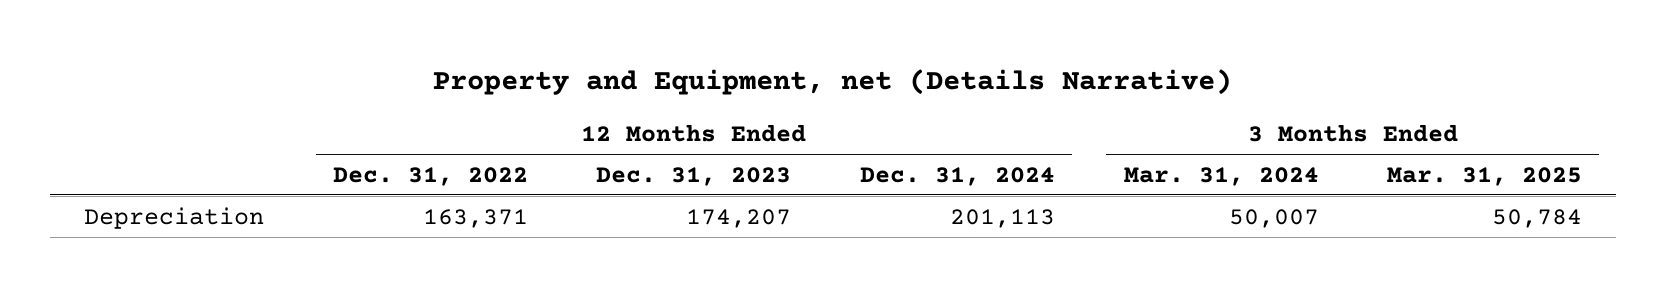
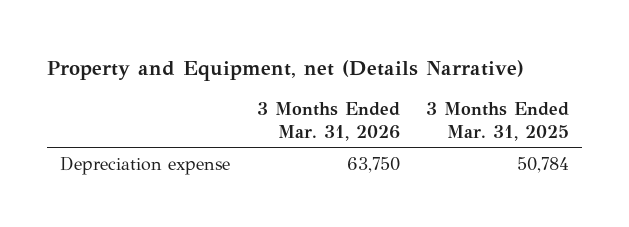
- | 12 Months Ended Dec. 31, 2022 | 12 Months Ended Dec. 31, 2023 | 12 Months Ended Dec. 31, 2024 | 3 Months Ended Mar. 31, 2024 | 3 Months Ended Mar. 31, 2025
+ | 3 Months Ended Mar. 31, 2026 | 3 Months Ended Mar. 31, 2025
- Depreciation | 163,371 | 174,207 | 201,113 | 50,007 | 50,784
+ Depreciation expense | 63,750 | 50,784

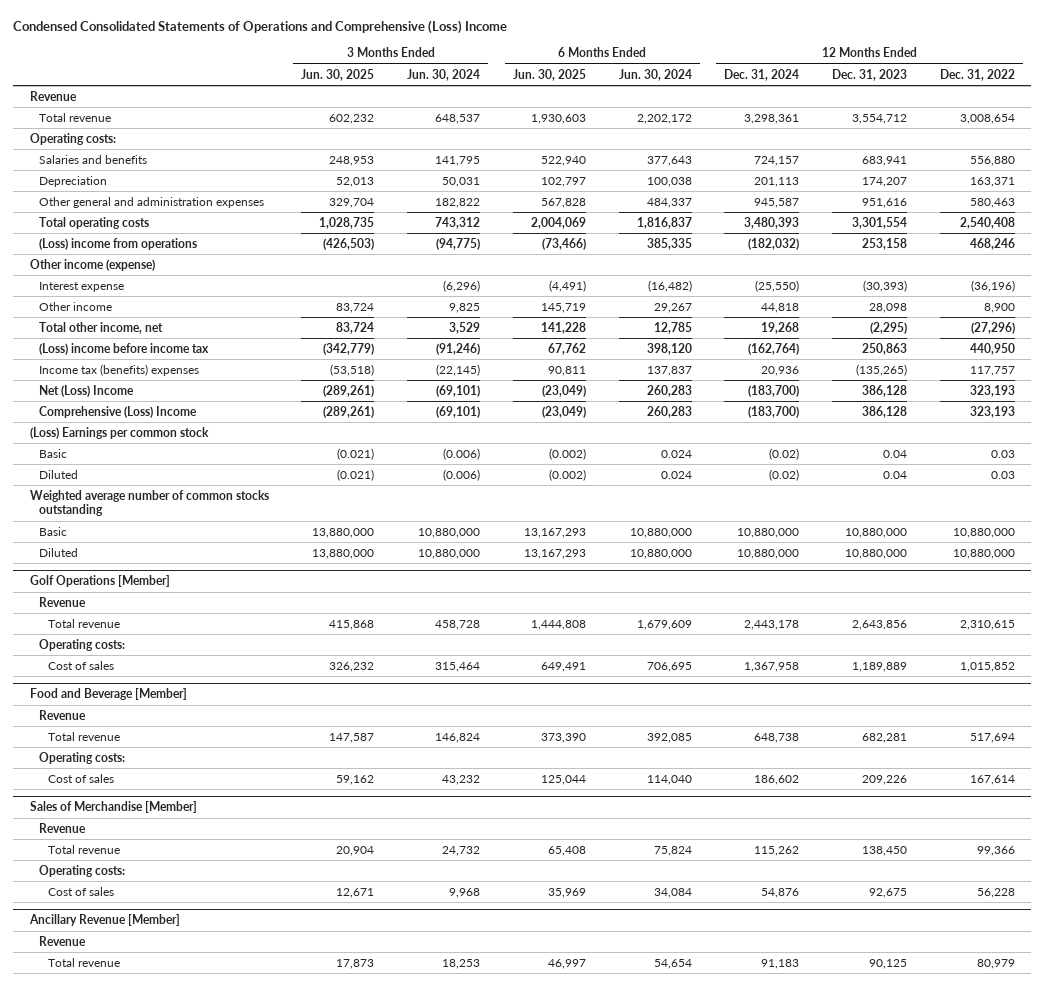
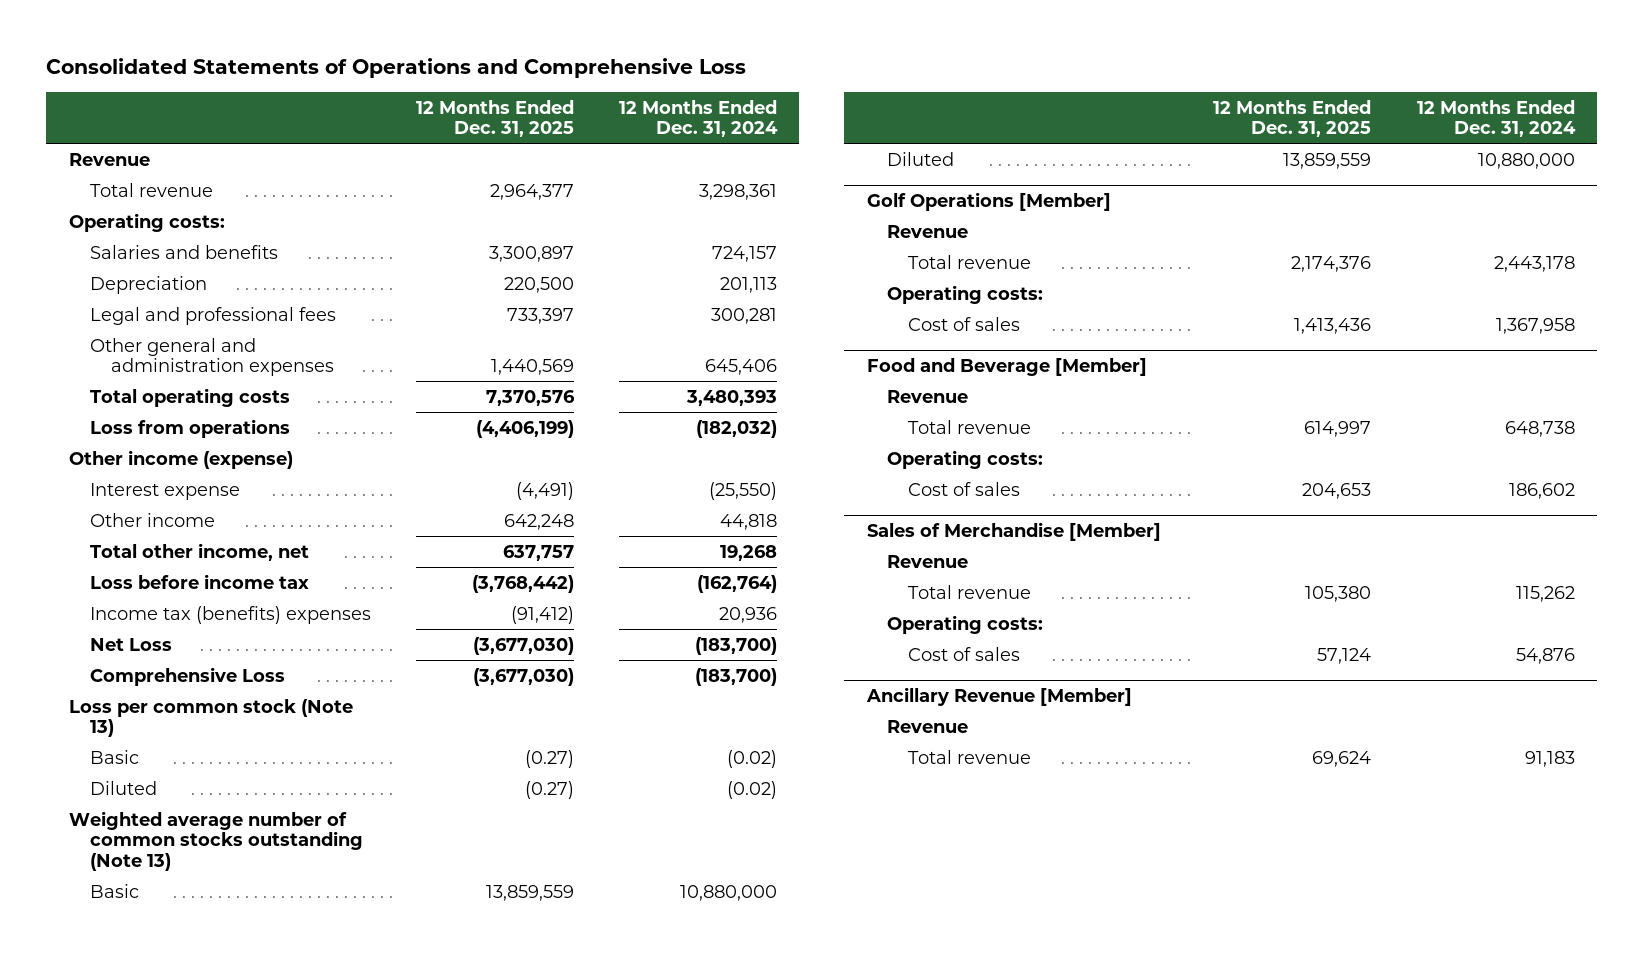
- Condensed Consolidated Statements of Operations and Comprehensive (Loss) Income
+ Consolidated Statements of Operations and Comprehensive Loss
- | 3 Months Ended Jun. 30, 2025 | 3 Months Ended Jun. 30, 2024 | 6 Months Ended Jun. 30, 2025 | 6 Months Ended Jun. 30, 2024 | 12 Months Ended Dec. 31, 2024 | 12 Months Ended Dec. 31, 2023 | 12 Months Ended Dec. 31, 2022
+ | 12 Months Ended Dec. 31, 2025 | 12 Months Ended Dec. 31, 2024
- Other general and administration expenses | 329,704 | 182,822 | 567,828 | 484,337 | 945,587 | 951,616 | 580,463
+ Legal and professional fees | 733,397 | 300,281
+ Other general and administration expenses | 1,440,569 | 645,406
- (Loss) income from operations | (426,503) | (94,775) | (73,466) | 385,335 | (182,032) | 253,158 | 468,246
+ Loss from operations | (4,406,199) | (182,032)
- (Loss) income before income tax | (342,779) | (91,246) | 67,762 | 398,120 | (162,764) | 250,863 | 440,950
+ Loss before income tax | (3,768,442) | (162,764)
- Net (Loss) Income | (289,261) | (69,101) | (23,049) | 260,283 | (183,700) | 386,128 | 323,193
- Comprehensive (Loss) Income | (289,261) | (69,101) | (23,049) | 260,283 | (183,700) | 386,128 | 323,193
- (Loss) Earnings per common stock
+ Net Loss | (3,677,030) | (183,700)
+ Comprehensive Loss | (3,677,030) | (183,700)
+ Loss per common stock (Note 13)
- Weighted average number of common stocks outstanding
+ Weighted average number of common stocks outstanding (Note 13)

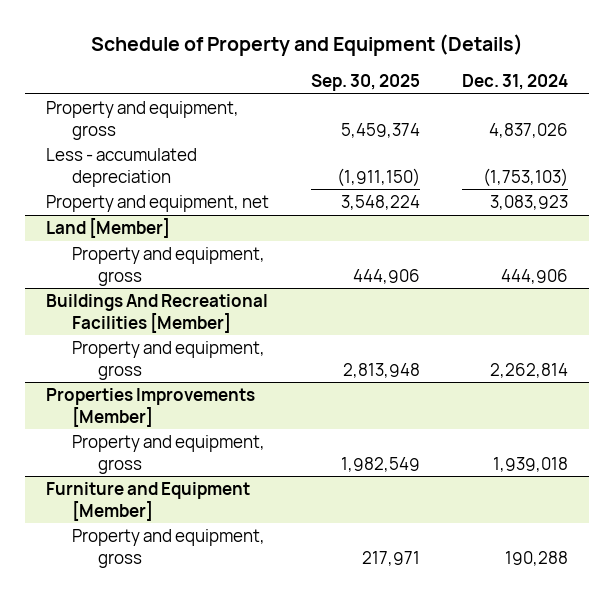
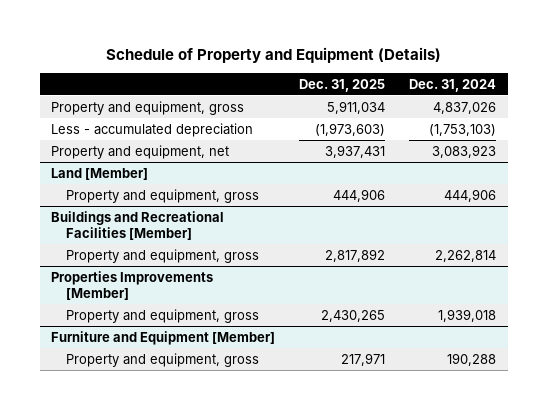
- | Sep. 30, 2025 | Dec. 31, 2024
+ | Dec. 31, 2025 | Dec. 31, 2024
- Buildings And Recreational Facilities [Member]
+ Buildings and Recreational Facilities [Member]

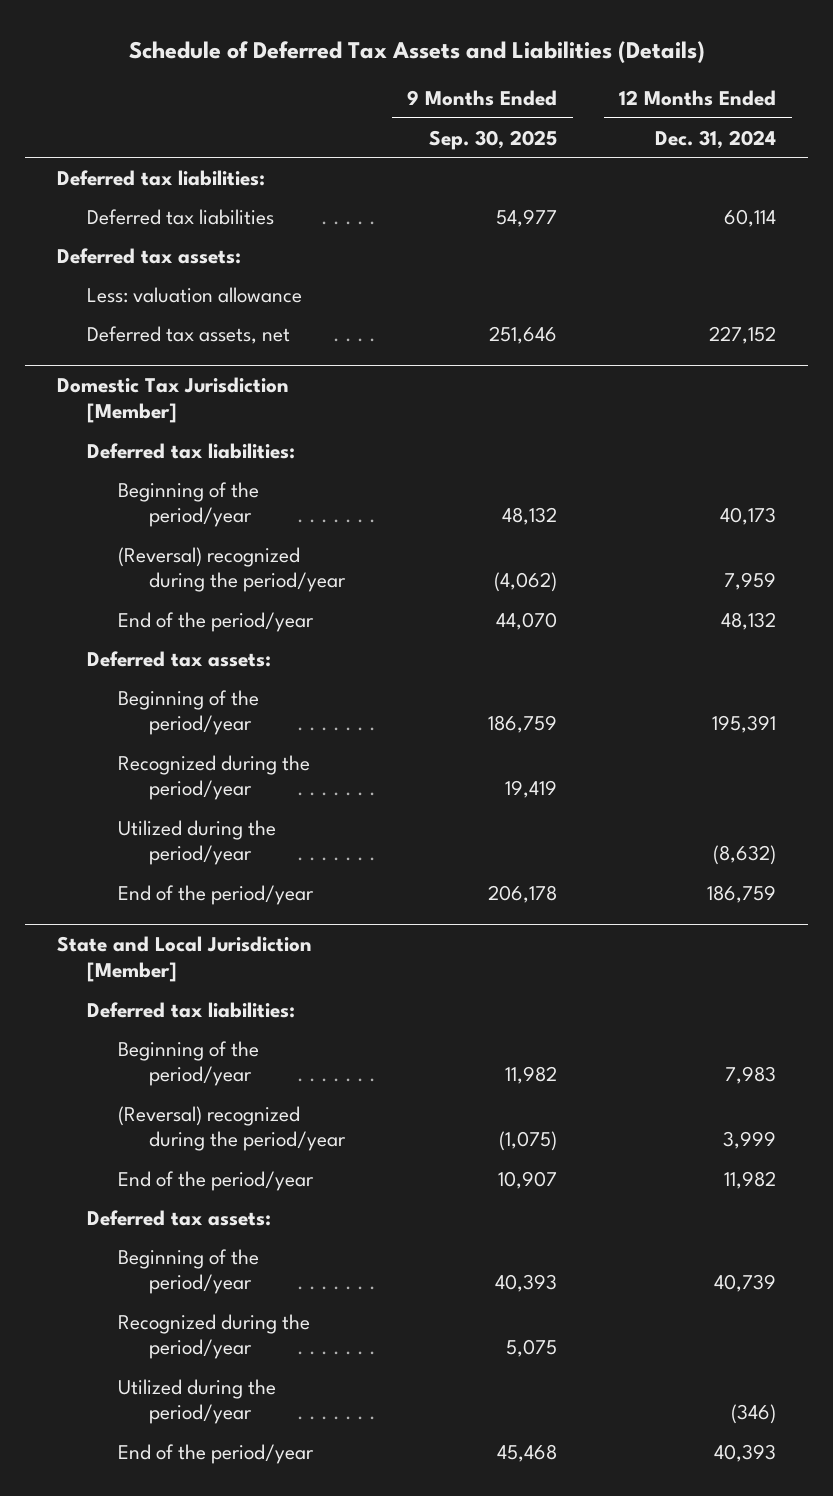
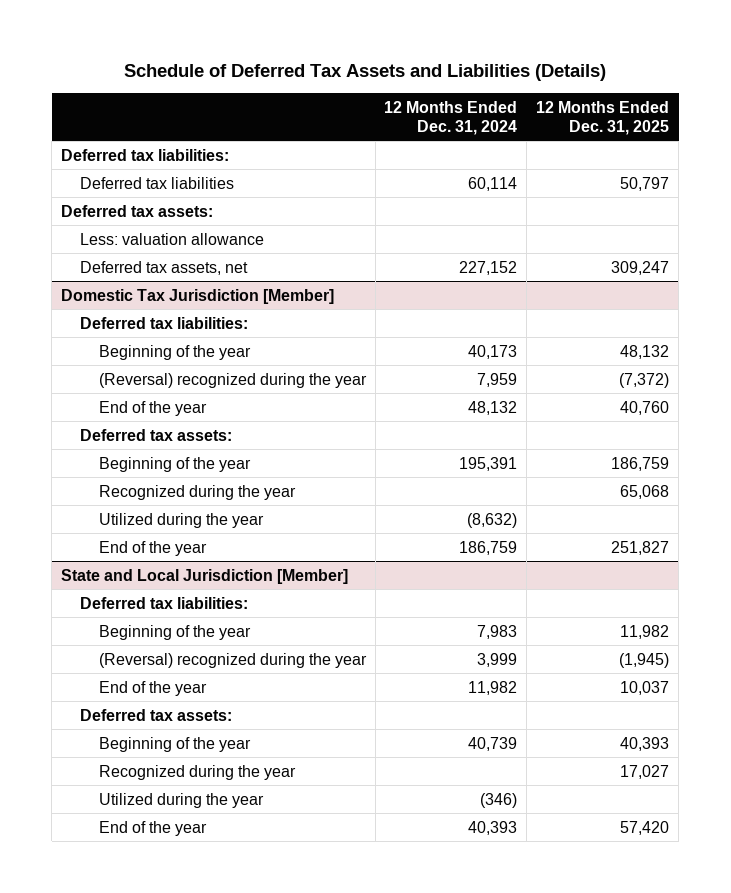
- | 9 Months Ended Sep. 30, 2025 | 12 Months Ended Dec. 31, 2024
+ | 12 Months Ended Dec. 31, 2024 | 12 Months Ended Dec. 31, 2025
@ Domestic Tax Jurisdiction [Member]
- Beginning of the period/year | 48,132 | 40,173
- (Reversal) recognized during the period/year | (4,062) | 7,959
- End of the period/year | 44,070 | 48,132
+ Beginning of the year | 40,173 | 48,132
+ (Reversal) recognized during the year | 7,959 | (7,372)
+ End of the year | 48,132 | 40,760
- Beginning of the period/year | 186,759 | 195,391
- Recognized during the period/year | 19,419 |
- Utilized during the period/year | | (8,632)
- End of the period/year | 206,178 | 186,759
+ Beginning of the year | 195,391 | 186,759
+ Recognized during the year | | 65,068
+ Utilized during the year | (8,632) |
+ End of the year | 186,759 | 251,827
@ State and Local Jurisdiction [Member]
- Beginning of the period/year | 11,982 | 7,983
- (Reversal) recognized during the period/year | (1,075) | 3,999
- End of the period/year | 10,907 | 11,982
+ Beginning of the year | 7,983 | 11,982
+ (Reversal) recognized during the year | 3,999 | (1,945)
+ End of the year | 11,982 | 10,037
- Beginning of the period/year | 40,393 | 40,739
- Recognized during the period/year | 5,075 |
- Utilized during the period/year | | (346)
- End of the period/year | 45,468 | 40,393
+ Beginning of the year | 40,739 | 40,393
+ Recognized during the year | | 17,027
+ Utilized during the year | (346) |
+ End of the year | 40,393 | 57,420

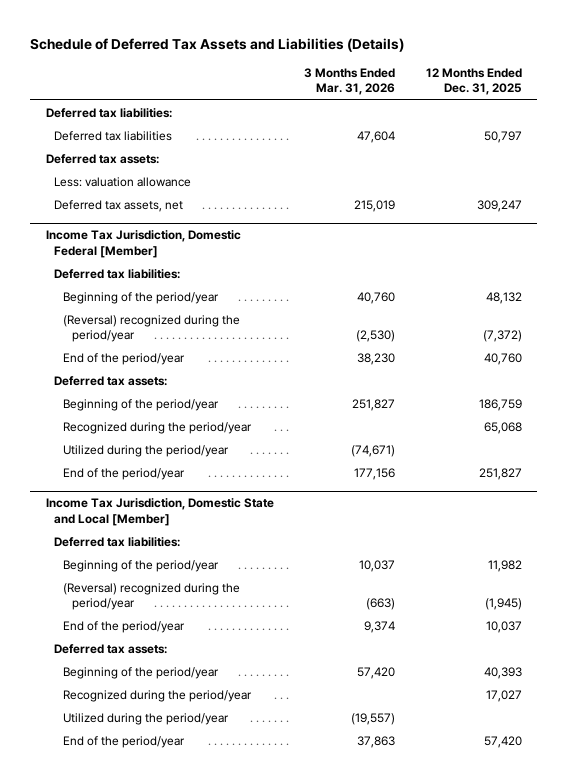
- | 12 Months Ended Dec. 31, 2024 | 12 Months Ended Dec. 31, 2025
+ | 3 Months Ended Mar. 31, 2026 | 12 Months Ended Dec. 31, 2025
- Domestic Tax Jurisdiction [Member]
+ Income Tax Jurisdiction, Domestic Federal [Member]
- Beginning of the year | 40,173 | 48,132
- (Reversal) recognized during the year | 7,959 | (7,372)
- End of the year | 48,132 | 40,760
+ Beginning of the period/year | 40,760 | 48,132
+ (Reversal) recognized during the period/year | (2,530) | (7,372)
+ End of the period/year | 38,230 | 40,760
- Beginning of the year | 195,391 | 186,759
- Recognized during the year | | 65,068
- Utilized during the year | (8,632) |
- End of the year | 186,759 | 251,827
- State and Local Jurisdiction [Member]
+ Beginning of the period/year | 251,827 | 186,759
+ Recognized during the period/year | | 65,068
+ Utilized during the period/year | (74,671) |
+ End of the period/year | 177,156 | 251,827
+ Income Tax Jurisdiction, Domestic State and Local [Member]
- Beginning of the year | 7,983 | 11,982
- (Reversal) recognized during the year | 3,999 | (1,945)
- End of the year | 11,982 | 10,037
+ Beginning of the period/year | 10,037 | 11,982
+ (Reversal) recognized during the period/year | (663) | (1,945)
+ End of the period/year | 9,374 | 10,037
- Beginning of the year | 40,739 | 40,393
- Recognized during the year | | 17,027
- Utilized during the year | (346) |
- End of the year | 40,393 | 57,420
+ Beginning of the period/year | 57,420 | 40,393
+ Recognized during the period/year | | 17,027
+ Utilized during the period/year | (19,557) |
+ End of the period/year | 37,863 | 57,420

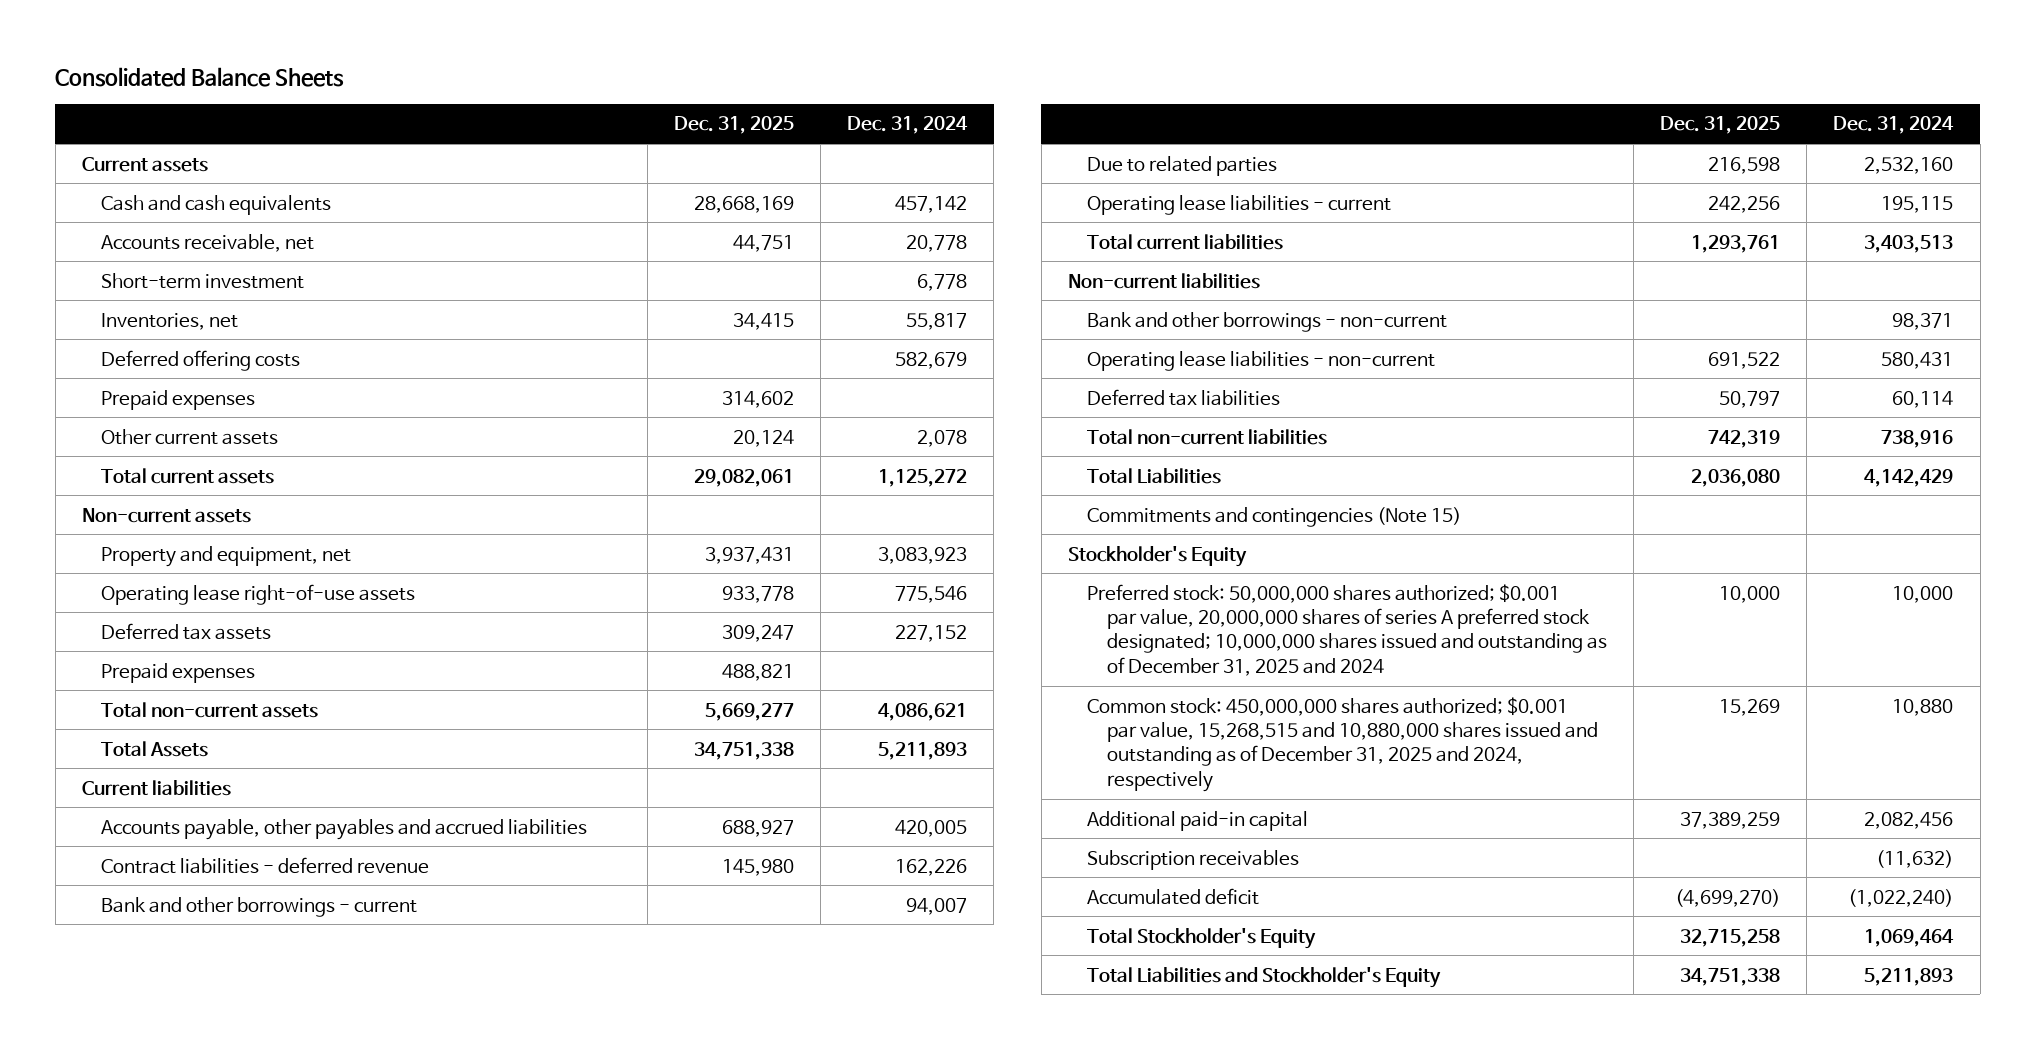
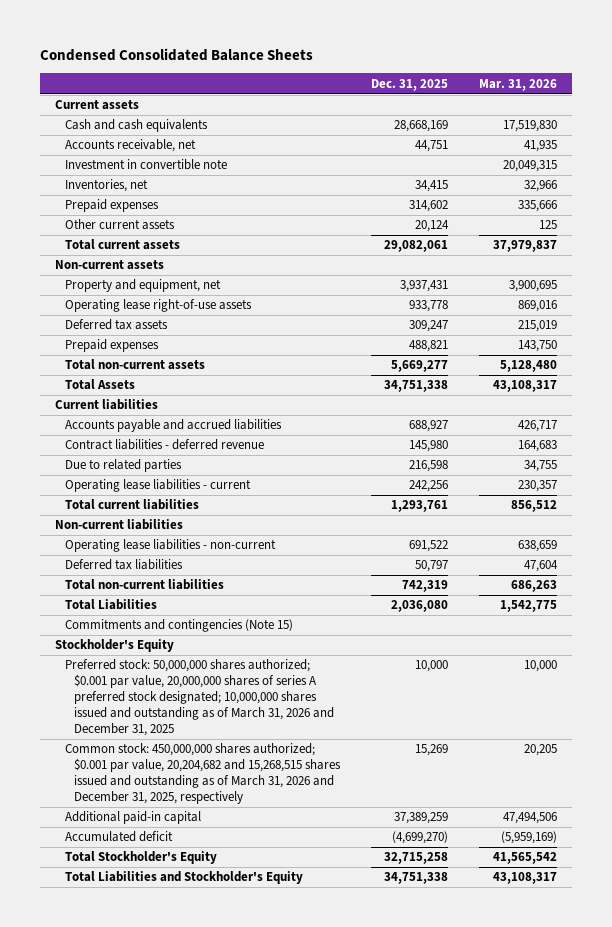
- Consolidated Balance Sheets
+ Condensed Consolidated Balance Sheets
- | Dec. 31, 2025 | Dec. 31, 2024
+ | Dec. 31, 2025 | Mar. 31, 2026
- Short-term investment | | 6,778
+ Investment in convertible note | | 20,049,315
- Deferred offering costs | | 582,679
- Accounts payable, other payables and accrued liabilities | 688,927 | 420,005
+ Accounts payable and accrued liabilities | 688,927 | 426,717
- Bank and other borrowings - current | | 94,007
- Bank and other borrowings - non-current | | 98,371
- Preferred stock: 50,000,000 shares authorized; $0.001 par value, 20,000,000 shares of series A preferred stock designated; 10,000,000 shares issued and outstanding as of December 31, 2025 and 2024 | 10,000 | 10,000
- Common stock: 450,000,000 shares authorized; $0.001 par value, 15,268,515 and 10,880,000 shares issued and outstanding as of December 31, 2025 and 2024, respectively | 15,269 | 10,880
+ Preferred stock: 50,000,000 shares authorized; $0.001 par value, 20,000,000 shares of series A preferred stock designated; 10,000,000 shares issued and outstanding as of March 31, 2026 and December 31, 2025 | 10,000 | 10,000
+ Common stock: 450,000,000 shares authorized; $0.001 par value, 20,204,682 and 15,268,515 shares issued and outstanding as of March 31, 2026 and December 31, 2025, respectively | 15,269 | 20,205
- Subscription receivables | | (11,632)

